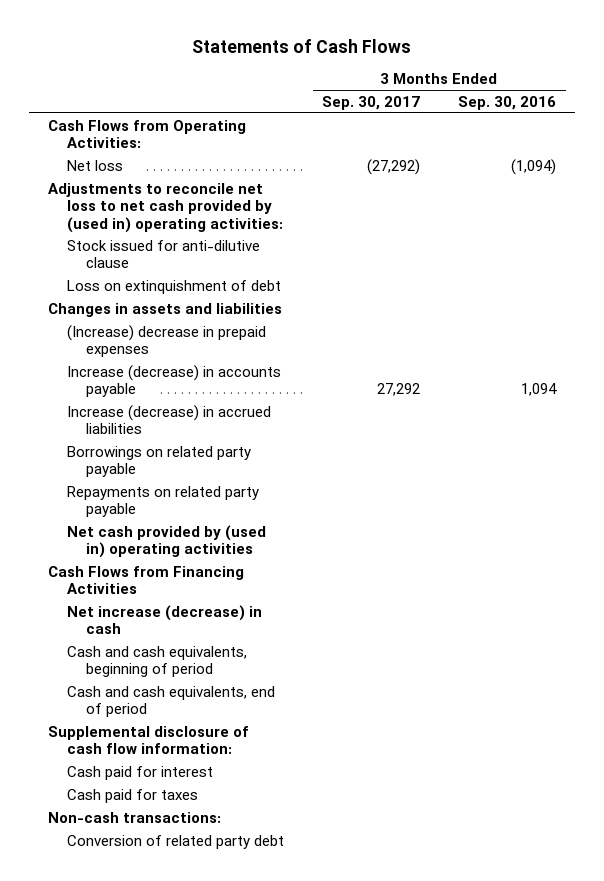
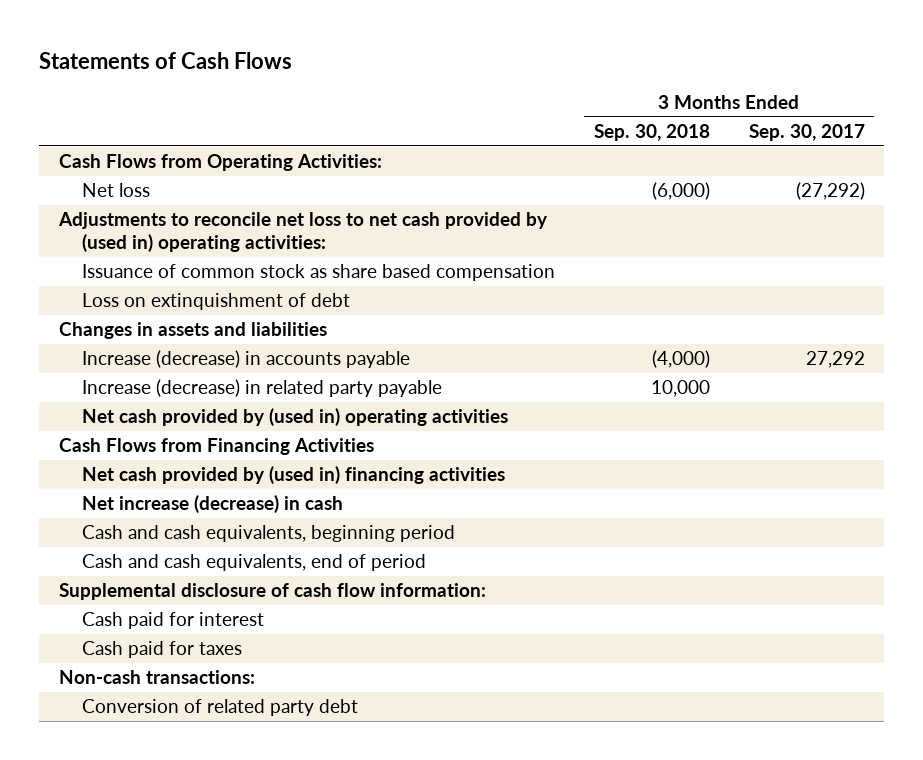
- | 3 Months Ended Sep. 30, 2017 | 3 Months Ended Sep. 30, 2016
+ | 3 Months Ended Sep. 30, 2018 | 3 Months Ended Sep. 30, 2017
- Stock issued for anti-dilutive clause
+ Issuance of common stock as share based compensation
- (Increase) decrease in prepaid expenses
- Increase (decrease) in accrued liabilities
- Borrowings on related party payable
- Repayments on related party payable
+ Increase (decrease) in related party payable | 10,000 |
+ Net cash provided by (used in) financing activities
- Cash and cash equivalents, beginning of period
+ Cash and cash equivalents, beginning period

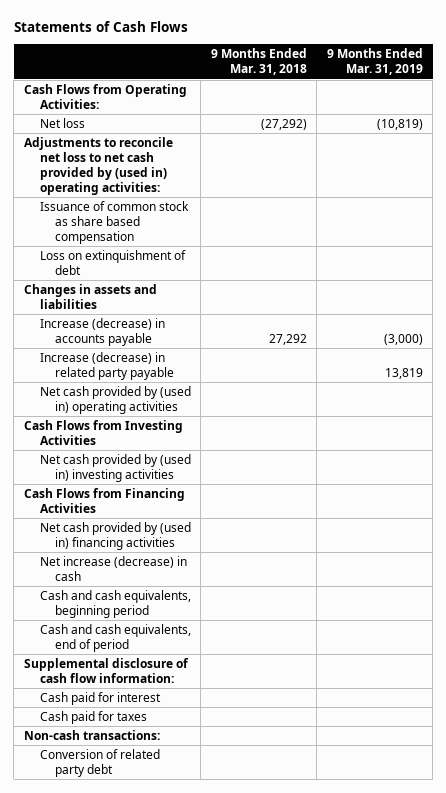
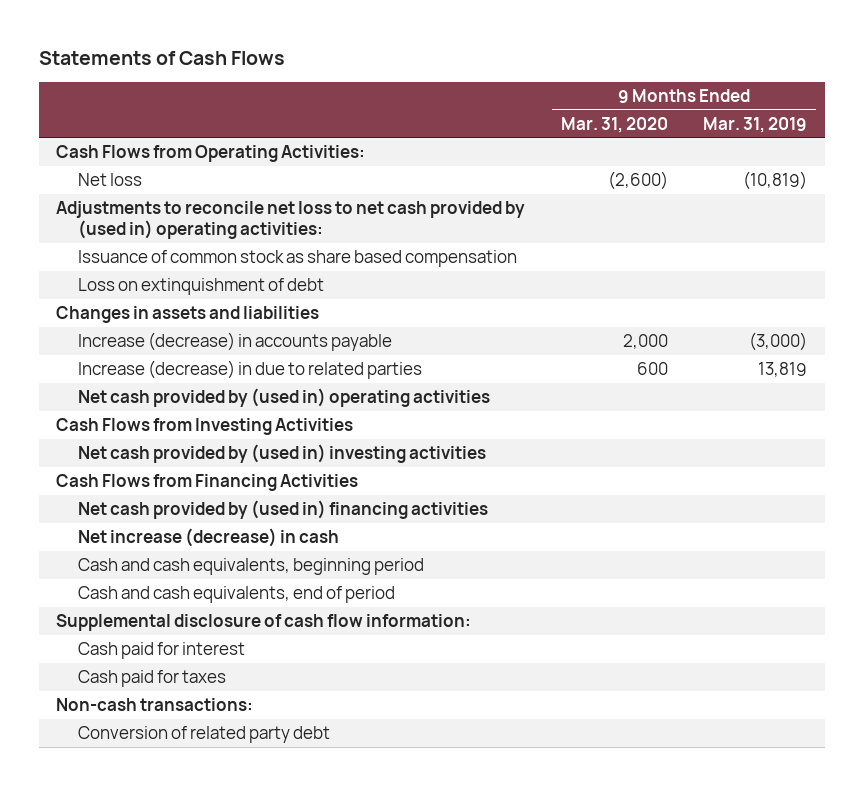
- | 9 Months Ended Mar. 31, 2018 | 9 Months Ended Mar. 31, 2019
+ | 9 Months Ended Mar. 31, 2020 | 9 Months Ended Mar. 31, 2019
- Increase (decrease) in related party payable | | 13,819
+ Increase (decrease) in due to related parties | 600 | 13,819

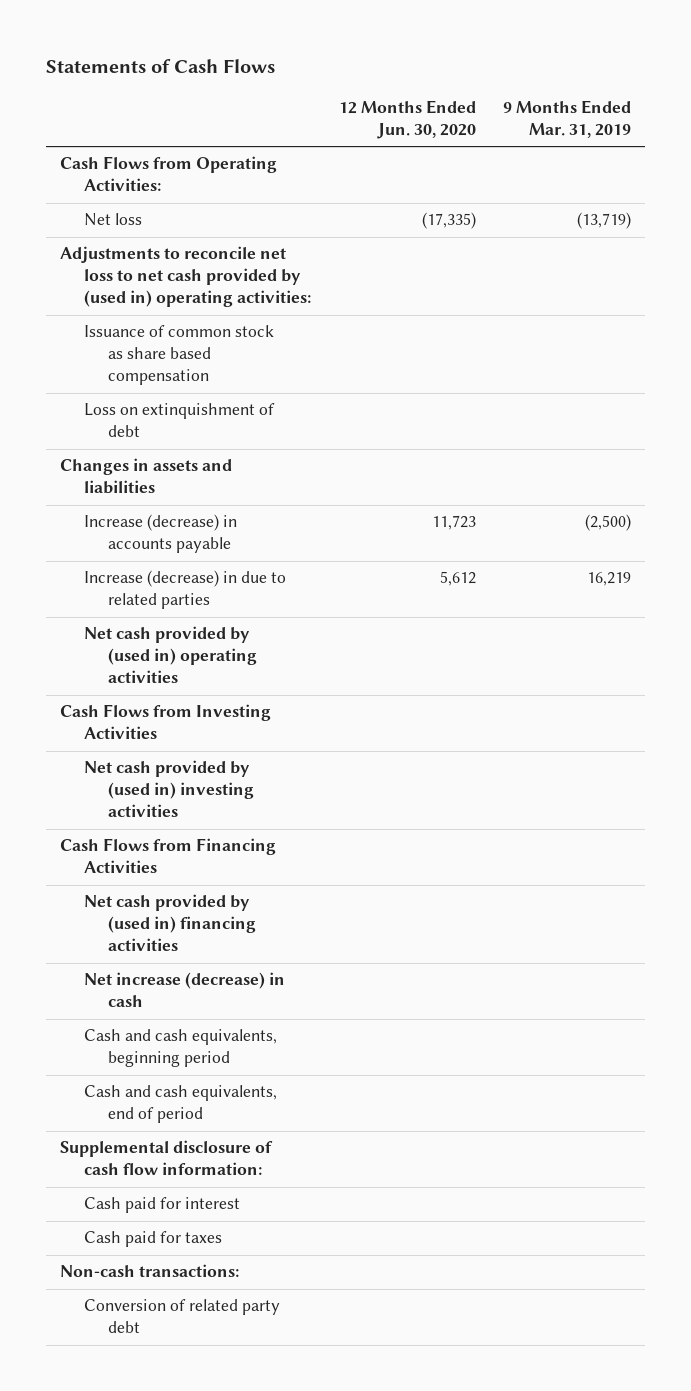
- | 9 Months Ended Mar. 31, 2020 | 9 Months Ended Mar. 31, 2019
+ | 12 Months Ended Jun. 30, 2020 | 9 Months Ended Mar. 31, 2019
- Net loss | (2,600) | (10,819)
+ Net loss | (17,335) | (13,719)
- Increase (decrease) in accounts payable | 2,000 | (3,000)
- Increase (decrease) in due to related parties | 600 | 13,819
+ Increase (decrease) in accounts payable | 11,723 | (2,500)
+ Increase (decrease) in due to related parties | 5,612 | 16,219

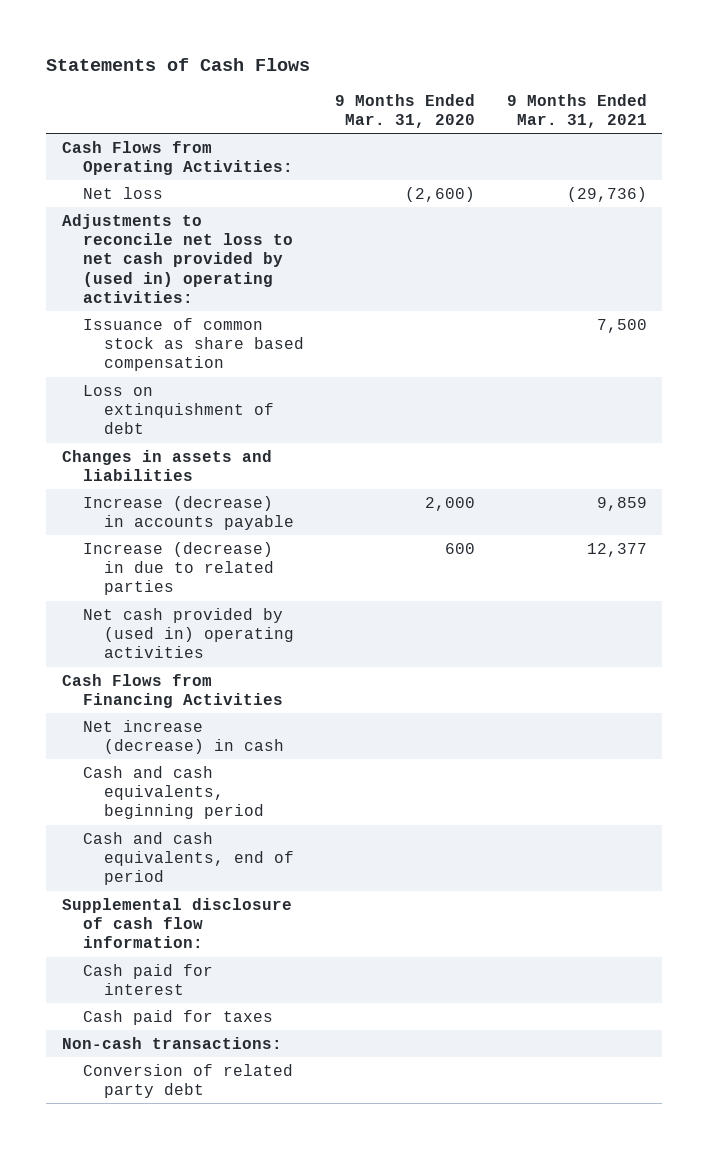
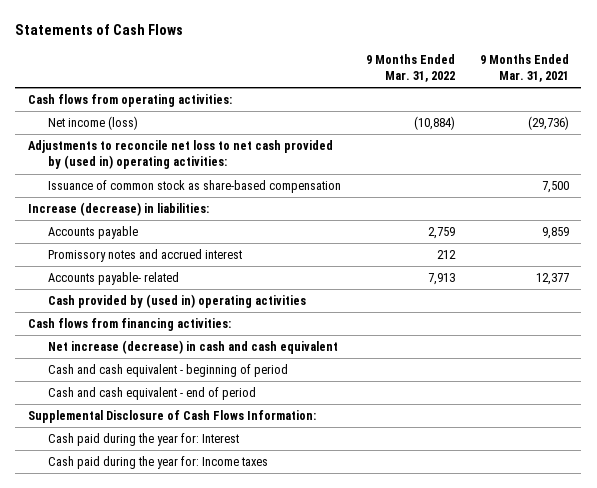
- | 9 Months Ended Mar. 31, 2020 | 9 Months Ended Mar. 31, 2021
+ | 9 Months Ended Mar. 31, 2022 | 9 Months Ended Mar. 31, 2021
- Cash Flows from Operating Activities:
- Net loss | (2,600) | (29,736)
+ Cash flows from operating activities:
+ Net income (loss) | (10,884) | (29,736)
- Issuance of common stock as share based compensation | | 7,500
- Loss on extinquishment of debt
- Changes in assets and liabilities
- Increase (decrease) in accounts payable | 2,000 | 9,859
- Increase (decrease) in due to related parties | 600 | 12,377
- Net cash provided by (used in) operating activities
- Cash Flows from Financing Activities
- Net increase (decrease) in cash
- Cash and cash equivalents, beginning period
- Cash and cash equivalents, end of period
- Supplemental disclosure of cash flow information:
- Cash paid for interest
- Cash paid for taxes
- Non-cash transactions:
- Conversion of related party debt
+ Issuance of common stock as share-based compensation | | 7,500
+ Increase (decrease) in liabilities:
+ Accounts payable | 2,759 | 9,859
+ Promissory notes and accrued interest | 212 |
+ Accounts payable- related | 7,913 | 12,377
+ Cash provided by (used in) operating activities
+ Cash flows from financing activities:
+ Net increase (decrease) in cash and cash equivalent
+ Cash and cash equivalent - beginning of period
+ Cash and cash equivalent - end of period
+ Supplemental Disclosure of Cash Flows Information:
+ Cash paid during the year for: Interest
+ Cash paid during the year for: Income taxes

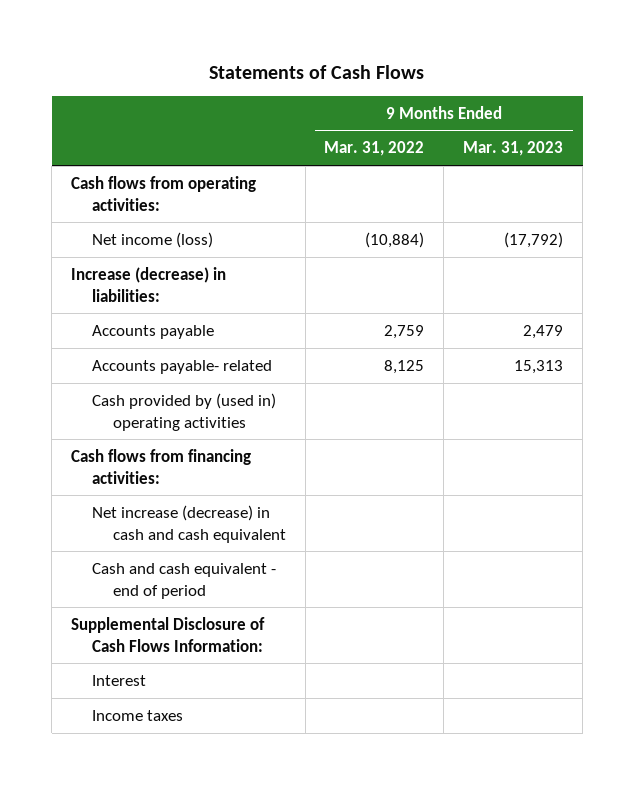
- | 9 Months Ended Mar. 31, 2022 | 9 Months Ended Mar. 31, 2021
+ | 9 Months Ended Mar. 31, 2022 | 9 Months Ended Mar. 31, 2023
- Adjustments to reconcile net loss to net cash provided by (used in) operating activities:
- Issuance of common stock as share-based compensation | | 7,500
- Promissory notes and accrued interest | 212 |
- Accounts payable- related | 7,913 | 12,377
+ Accounts payable- related | 8,125 | 15,313
- Cash and cash equivalent - beginning of period
- Cash paid during the year for: Interest
- Cash paid during the year for: Income taxes
+ Interest
+ Income taxes

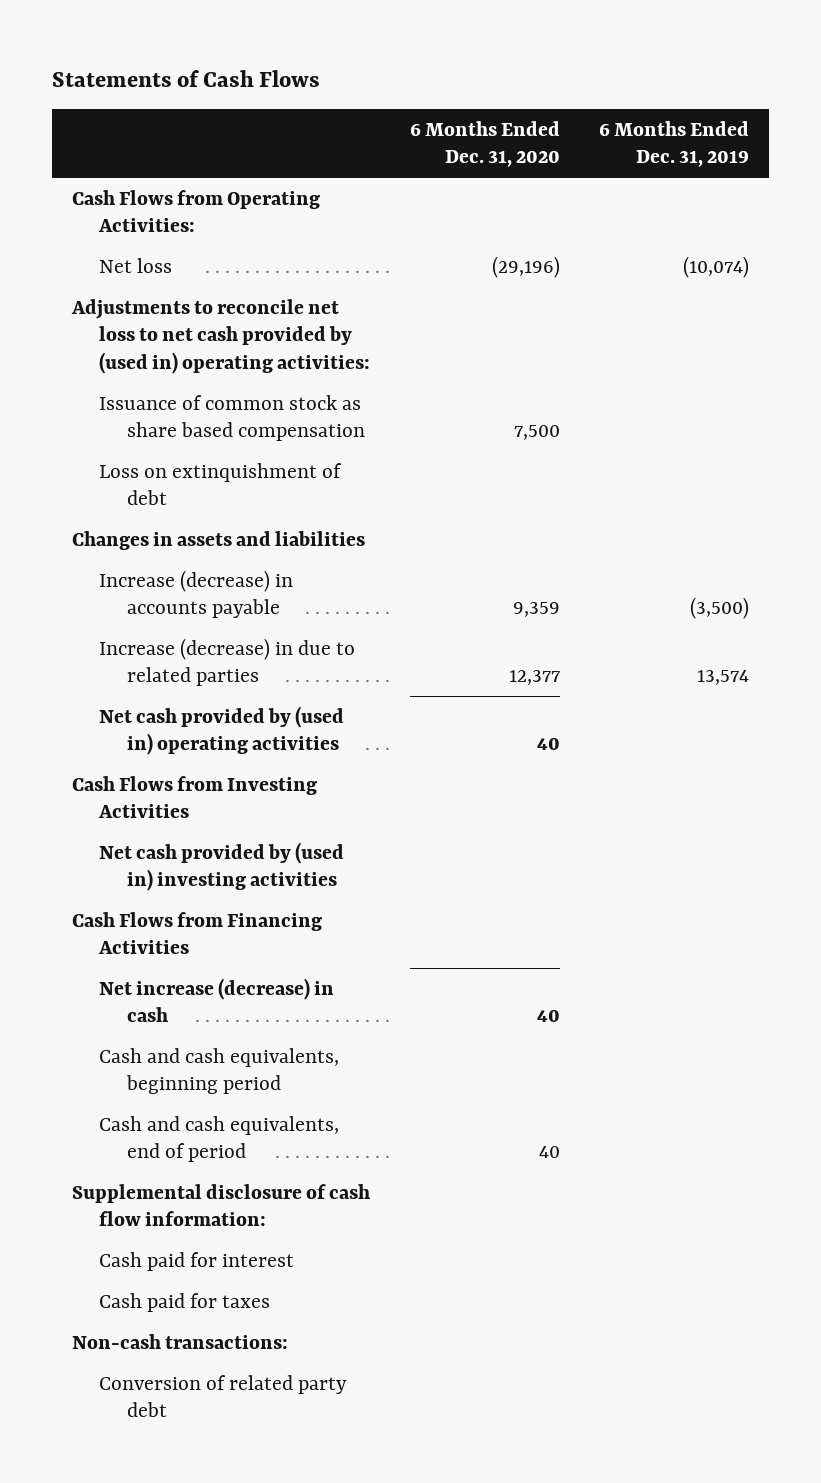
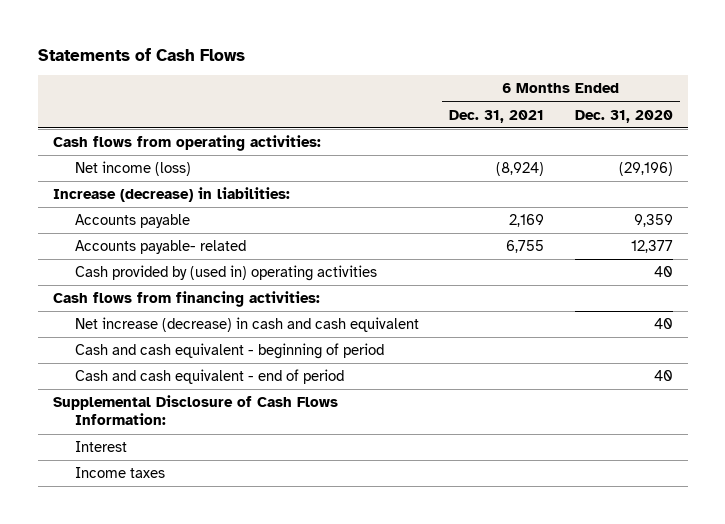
- | 6 Months Ended Dec. 31, 2020 | 6 Months Ended Dec. 31, 2019
+ | 6 Months Ended Dec. 31, 2021 | 6 Months Ended Dec. 31, 2020
- Cash Flows from Operating Activities:
- Net loss | (29,196) | (10,074)
- Adjustments to reconcile net loss to net cash provided by (used in) operating activities:
- Issuance of common stock as share based compensation | 7,500 |
- Loss on extinquishment of debt
- Changes in assets and liabilities
- Increase (decrease) in accounts payable | 9,359 | (3,500)
- Increase (decrease) in due to related parties | 12,377 | 13,574
- Net cash provided by (used in) operating activities | 40 |
- Cash Flows from Investing Activities
- Net cash provided by (used in) investing activities
- Cash Flows from Financing Activities
- Net increase (decrease) in cash | 40 |
- Cash and cash equivalents, beginning period
- Cash and cash equivalents, end of period | 40 |
- Supplemental disclosure of cash flow information:
- Cash paid for interest
- Cash paid for taxes
- Non-cash transactions:
- Conversion of related party debt
+ Cash flows from operating activities:
+ Net income (loss) | (8,924) | (29,196)
+ Increase (decrease) in liabilities:
+ Accounts payable | 2,169 | 9,359
+ Accounts payable- related | 6,755 | 12,377
+ Cash provided by (used in) operating activities | | 40
+ Cash flows from financing activities:
+ Net increase (decrease) in cash and cash equivalent | | 40
+ Cash and cash equivalent - beginning of period
+ Cash and cash equivalent - end of period | | 40
+ Supplemental Disclosure of Cash Flows Information:
+ Interest
+ Income taxes

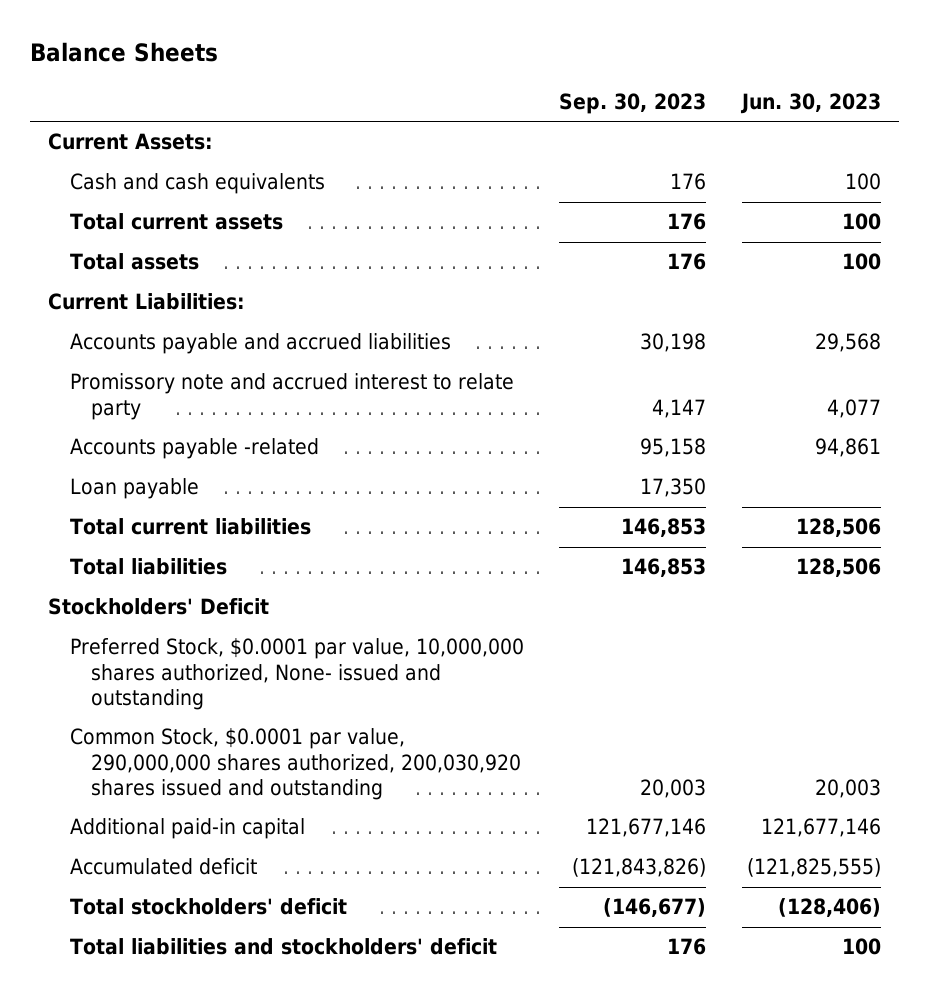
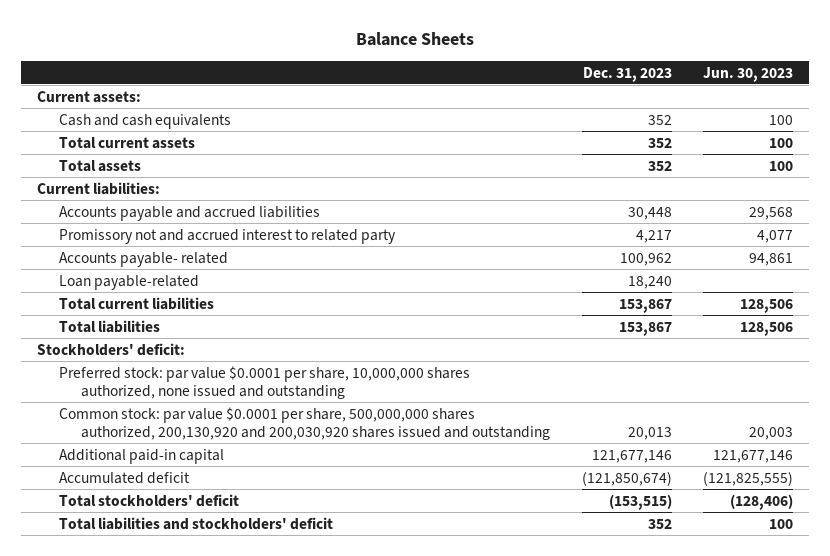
- | Sep. 30, 2023 | Jun. 30, 2023
+ | Dec. 31, 2023 | Jun. 30, 2023
- Current Assets:
+ Current assets:
- Current Liabilities:
+ Current liabilities:
- Promissory note and accrued interest to relate party | 4,147 | 4,077
- Accounts payable -related | 95,158 | 94,861
- Loan payable | 17,350 |
+ Promissory not and accrued interest to related party | 4,217 | 4,077
+ Accounts payable- related | 100,962 | 94,861
+ Loan payable-related | 18,240 |
- Stockholders' Deficit
- Preferred Stock, $0.0001 par value, 10,000,000 shares authorized, None- issued and outstanding
- Common Stock, $0.0001 par value, 290,000,000 shares authorized, 200,030,920 shares issued and outstanding | 20,003 | 20,003
+ Stockholders' deficit:
+ Preferred stock: par value $0.0001 per share, 10,000,000 shares authorized, none issued and outstanding
+ Common stock: par value $0.0001 per share, 500,000,000 shares authorized, 200,130,920 and 200,030,920 shares issued and outstanding | 20,013 | 20,003

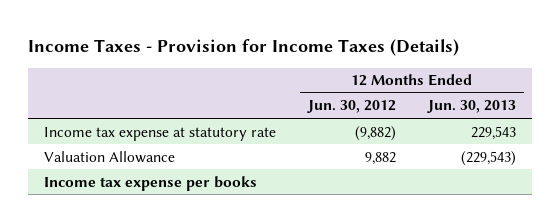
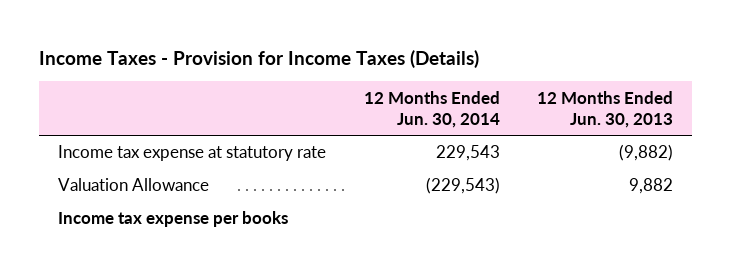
- | 12 Months Ended Jun. 30, 2012 | 12 Months Ended Jun. 30, 2013
+ | 12 Months Ended Jun. 30, 2014 | 12 Months Ended Jun. 30, 2013
- Income tax expense at statutory rate | (9,882) | 229,543
- Valuation Allowance | 9,882 | (229,543)
+ Income tax expense at statutory rate | 229,543 | (9,882)
+ Valuation Allowance | (229,543) | 9,882

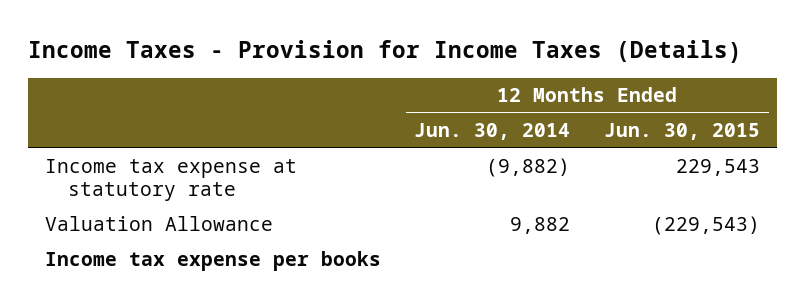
- | 12 Months Ended Jun. 30, 2014 | 12 Months Ended Jun. 30, 2013
+ | 12 Months Ended Jun. 30, 2014 | 12 Months Ended Jun. 30, 2015
- Income tax expense at statutory rate | 229,543 | (9,882)
- Valuation Allowance | (229,543) | 9,882
+ Income tax expense at statutory rate | (9,882) | 229,543
+ Valuation Allowance | 9,882 | (229,543)

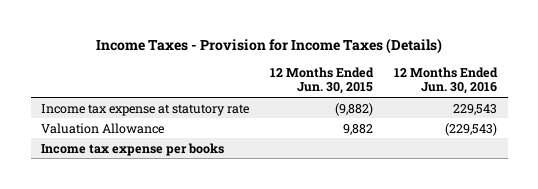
- | 12 Months Ended Jun. 30, 2014 | 12 Months Ended Jun. 30, 2015
+ | 12 Months Ended Jun. 30, 2015 | 12 Months Ended Jun. 30, 2016
- Income tax expense at statutory rate | (9,882) | 229,543
- Valuation Allowance | 9,882 | (229,543)
+ Income tax expense at statutory rate | (9,882) | 229,543
+ Valuation Allowance | 9,882 | (229,543)

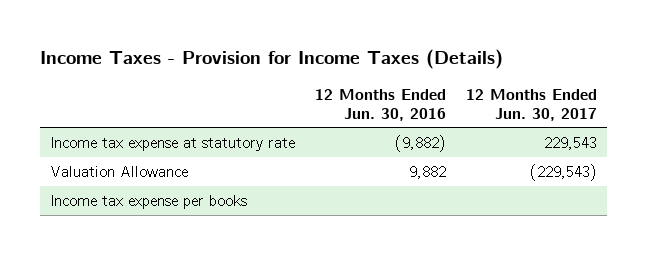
- | 12 Months Ended Jun. 30, 2015 | 12 Months Ended Jun. 30, 2016
+ | 12 Months Ended Jun. 30, 2016 | 12 Months Ended Jun. 30, 2017
- Income tax expense at statutory rate | (9,882) | 229,543
- Valuation Allowance | 9,882 | (229,543)
+ Income tax expense at statutory rate | (9,882) | 229,543
+ Valuation Allowance | 9,882 | (229,543)

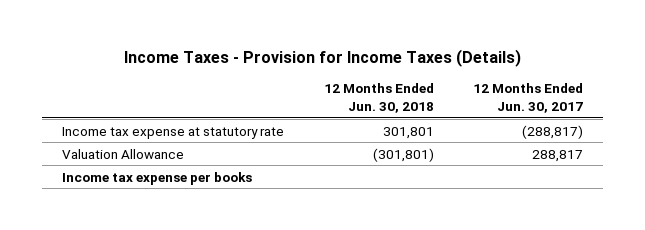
- | 12 Months Ended Jun. 30, 2016 | 12 Months Ended Jun. 30, 2017
+ | 12 Months Ended Jun. 30, 2018 | 12 Months Ended Jun. 30, 2017
- Income tax expense at statutory rate | (9,882) | 229,543
- Valuation Allowance | 9,882 | (229,543)
+ Income tax expense at statutory rate | 301,801 | (288,817)
+ Valuation Allowance | (301,801) | 288,817

